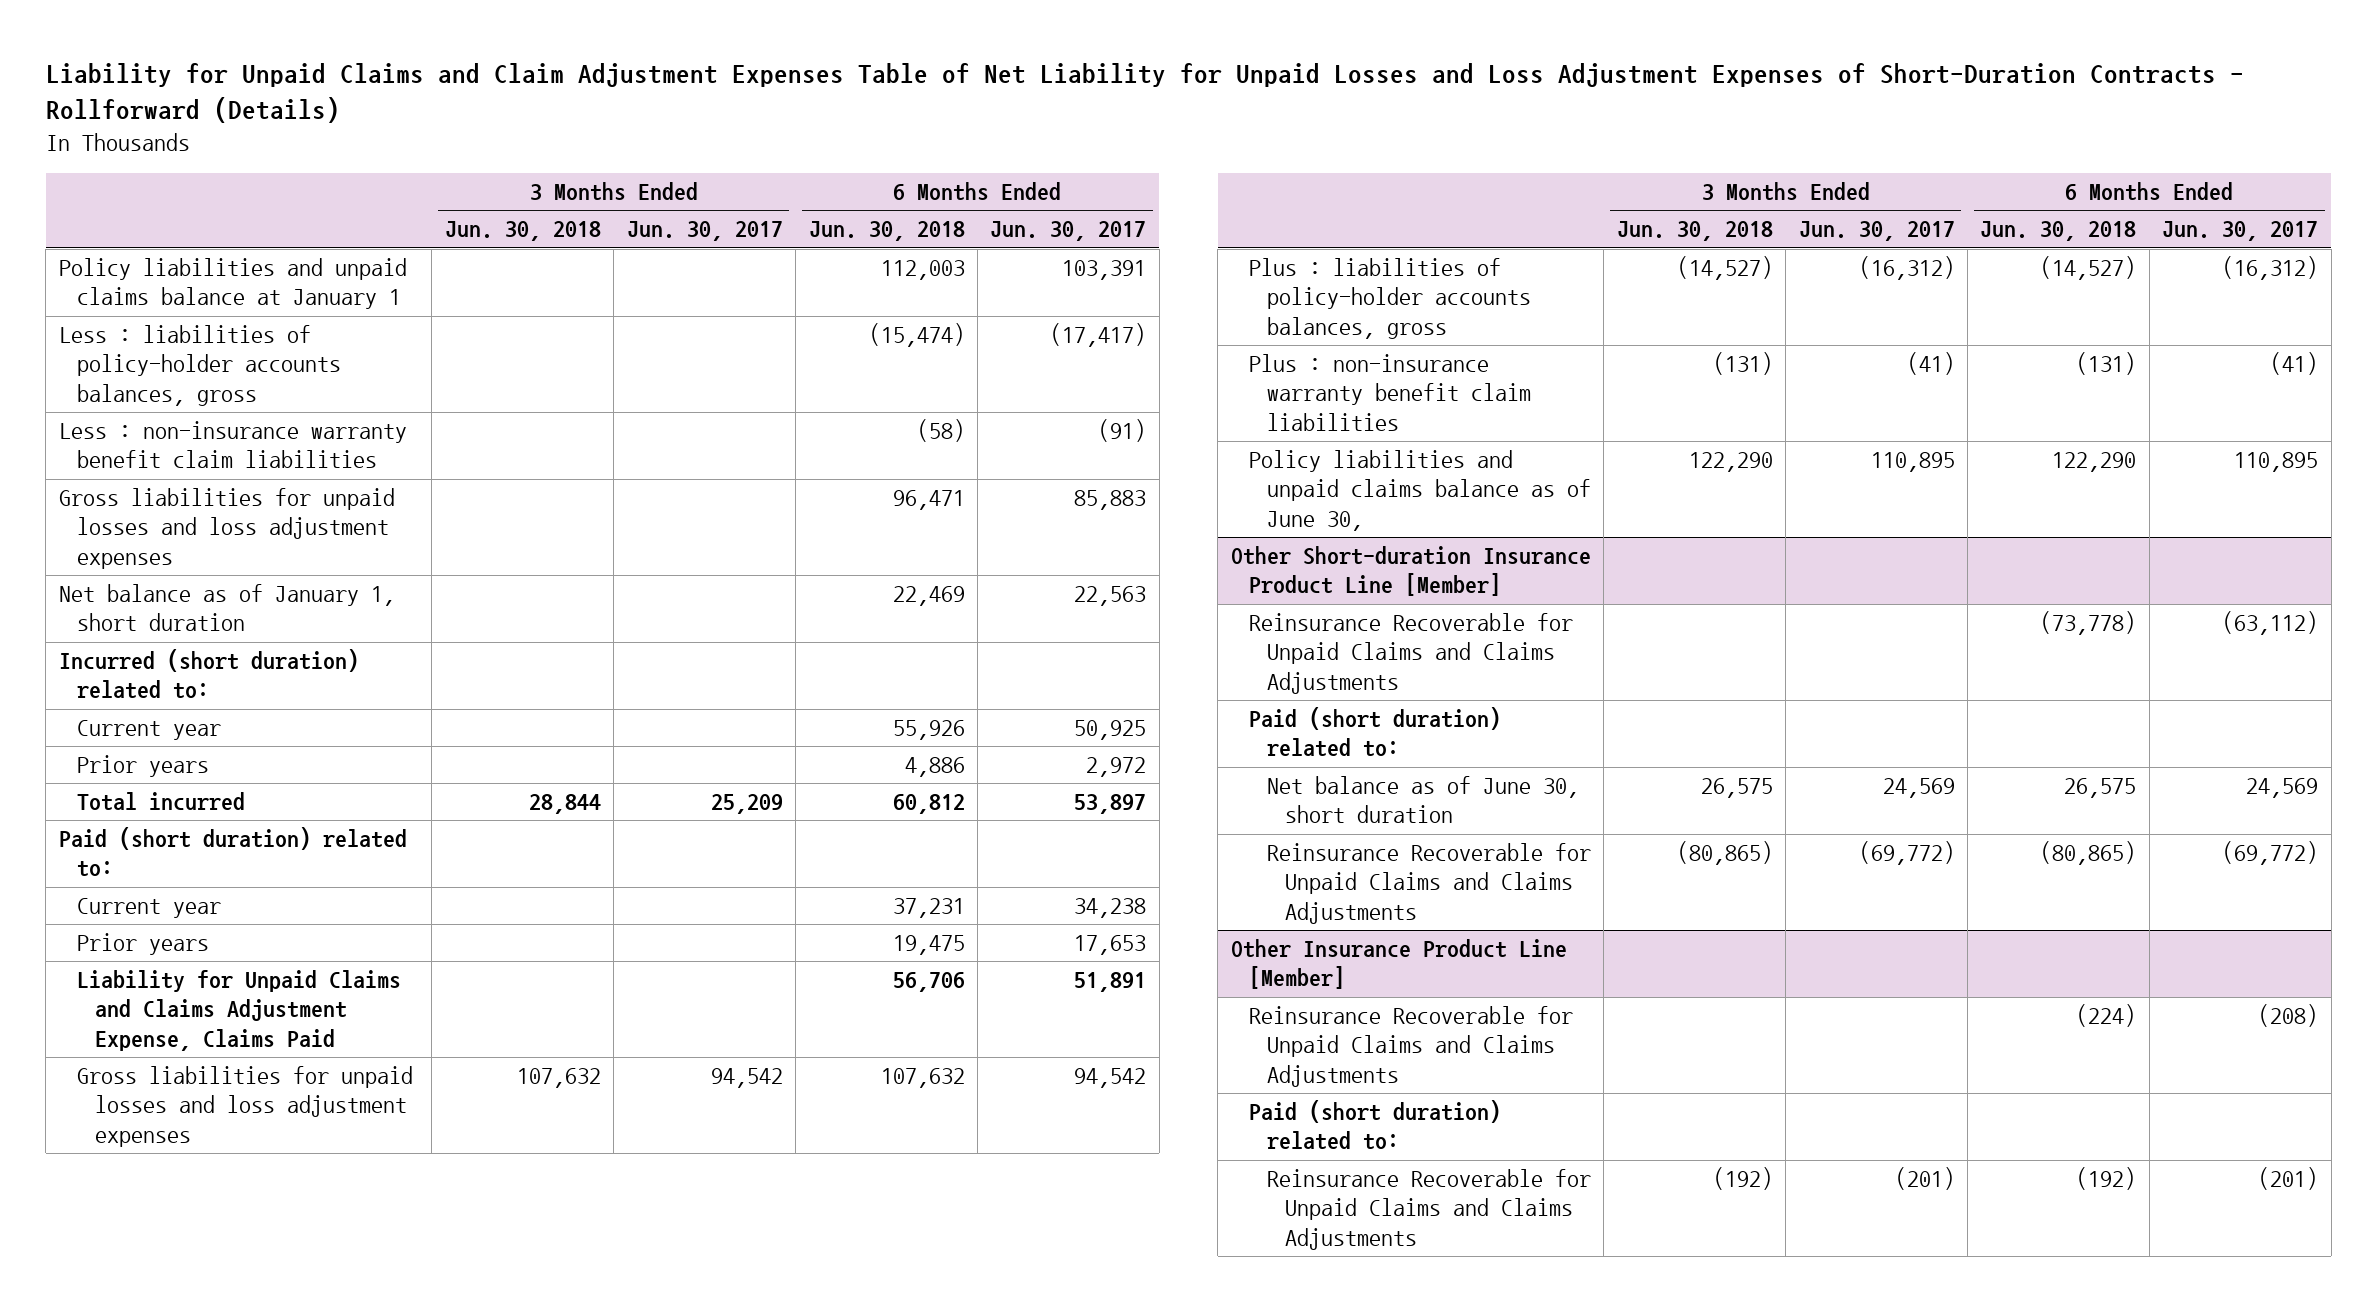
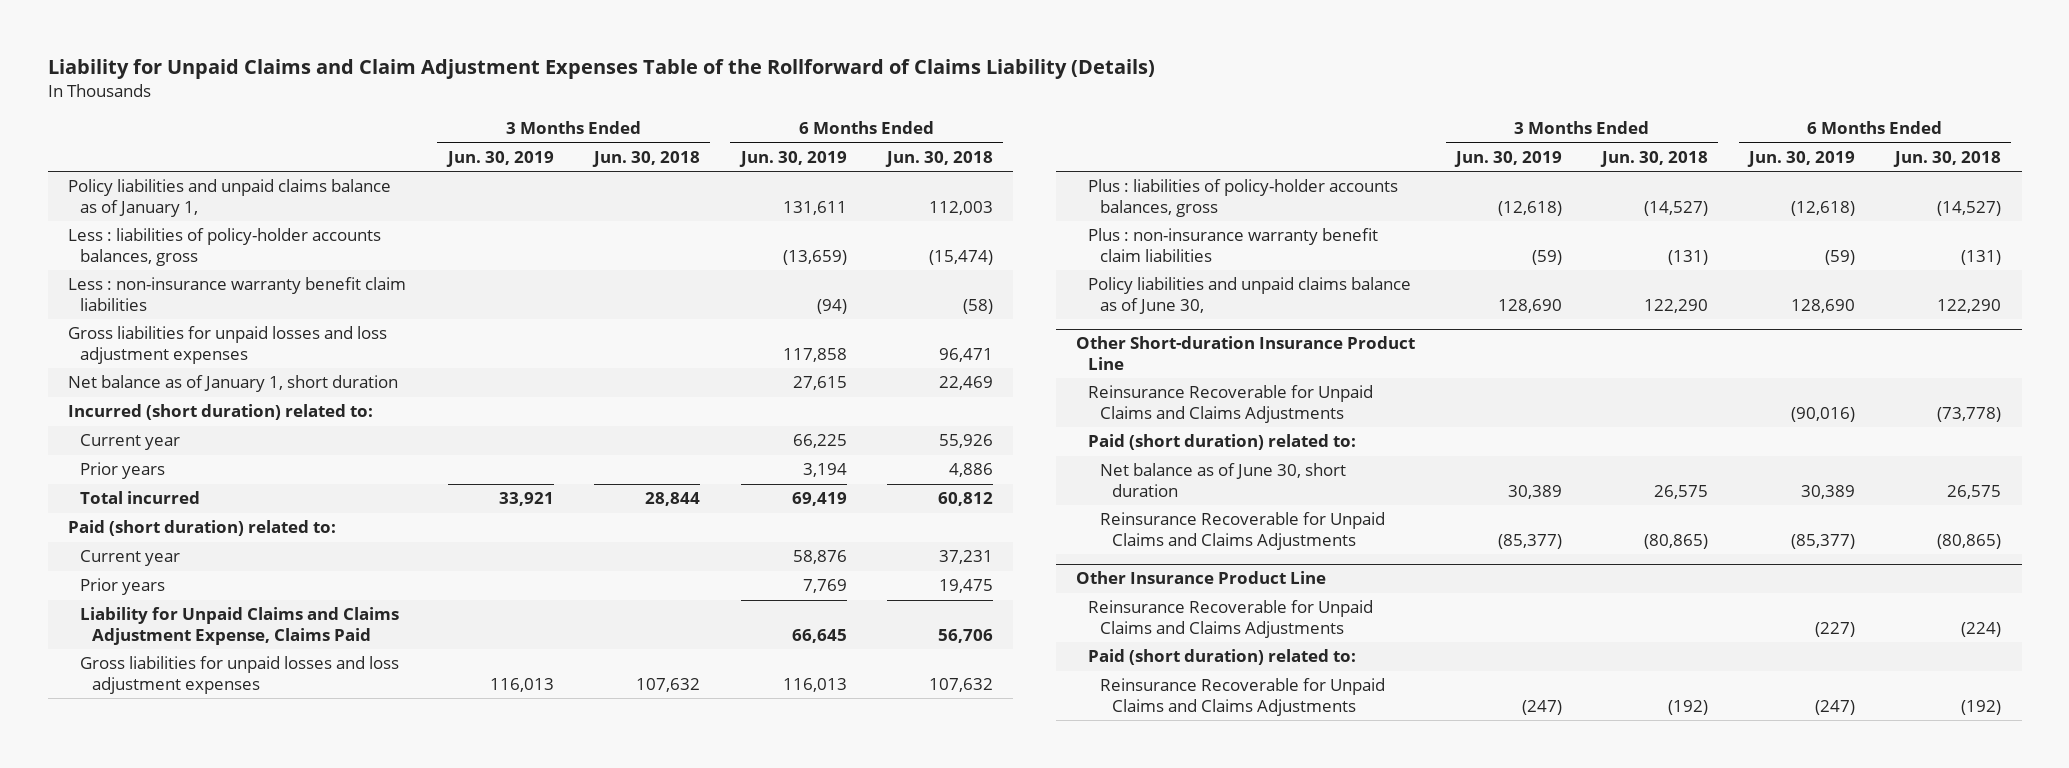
- Liability for Unpaid Claims and Claim Adjustment Expenses Table of Net Liability for Unpaid Losses and Loss Adjustment Expenses of Short-Duration Contracts - Rollforward (Details)
+ Liability for Unpaid Claims and Claim Adjustment Expenses Table of the Rollforward of Claims Liability (Details)
- | 3 Months Ended Jun. 30, 2018 | 3 Months Ended Jun. 30, 2017 | 6 Months Ended Jun. 30, 2018 | 6 Months Ended Jun. 30, 2017
+ | 3 Months Ended Jun. 30, 2019 | 3 Months Ended Jun. 30, 2018 | 6 Months Ended Jun. 30, 2019 | 6 Months Ended Jun. 30, 2018
- Policy liabilities and unpaid claims balance at January 1 | | | 112,003 | 103,391
+ Policy liabilities and unpaid claims balance as of January 1, | | | 131,611 | 112,003
- Other Short-duration Insurance Product Line [Member]
+ Other Short-duration Insurance Product Line
- Other Insurance Product Line [Member]
+ Other Insurance Product Line

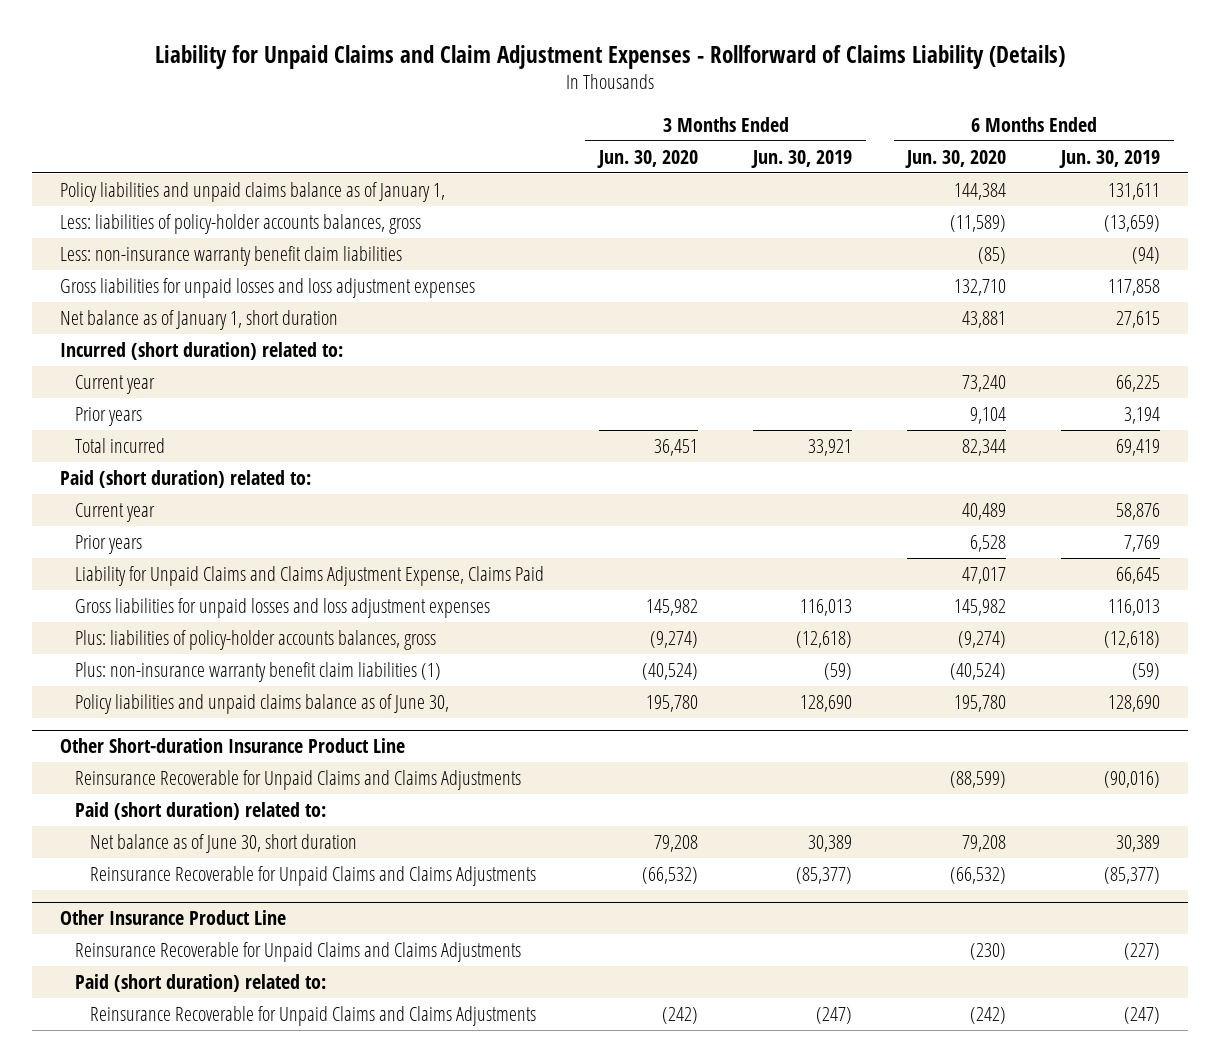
- Liability for Unpaid Claims and Claim Adjustment Expenses Table of the Rollforward of Claims Liability (Details)
+ Liability for Unpaid Claims and Claim Adjustment Expenses - Rollforward of Claims Liability (Details)
- | 3 Months Ended Jun. 30, 2019 | 3 Months Ended Jun. 30, 2018 | 6 Months Ended Jun. 30, 2019 | 6 Months Ended Jun. 30, 2018
+ | 3 Months Ended Jun. 30, 2020 | 3 Months Ended Jun. 30, 2019 | 6 Months Ended Jun. 30, 2020 | 6 Months Ended Jun. 30, 2019
- Less : liabilities of policy-holder accounts balances, gross | | | (13,659) | (15,474)
- Less : non-insurance warranty benefit claim liabilities | | | (94) | (58)
+ Less: liabilities of policy-holder accounts balances, gross | | | (11,589) | (13,659)
+ Less: non-insurance warranty benefit claim liabilities | | | (85) | (94)
- Plus : liabilities of policy-holder accounts balances, gross | (12,618) | (14,527) | (12,618) | (14,527)
- Plus : non-insurance warranty benefit claim liabilities | (59) | (131) | (59) | (131)
+ Plus: liabilities of policy-holder accounts balances, gross | (9,274) | (12,618) | (9,274) | (12,618)
+ Plus: non-insurance warranty benefit claim liabilities (1) | (40,524) | (59) | (40,524) | (59)

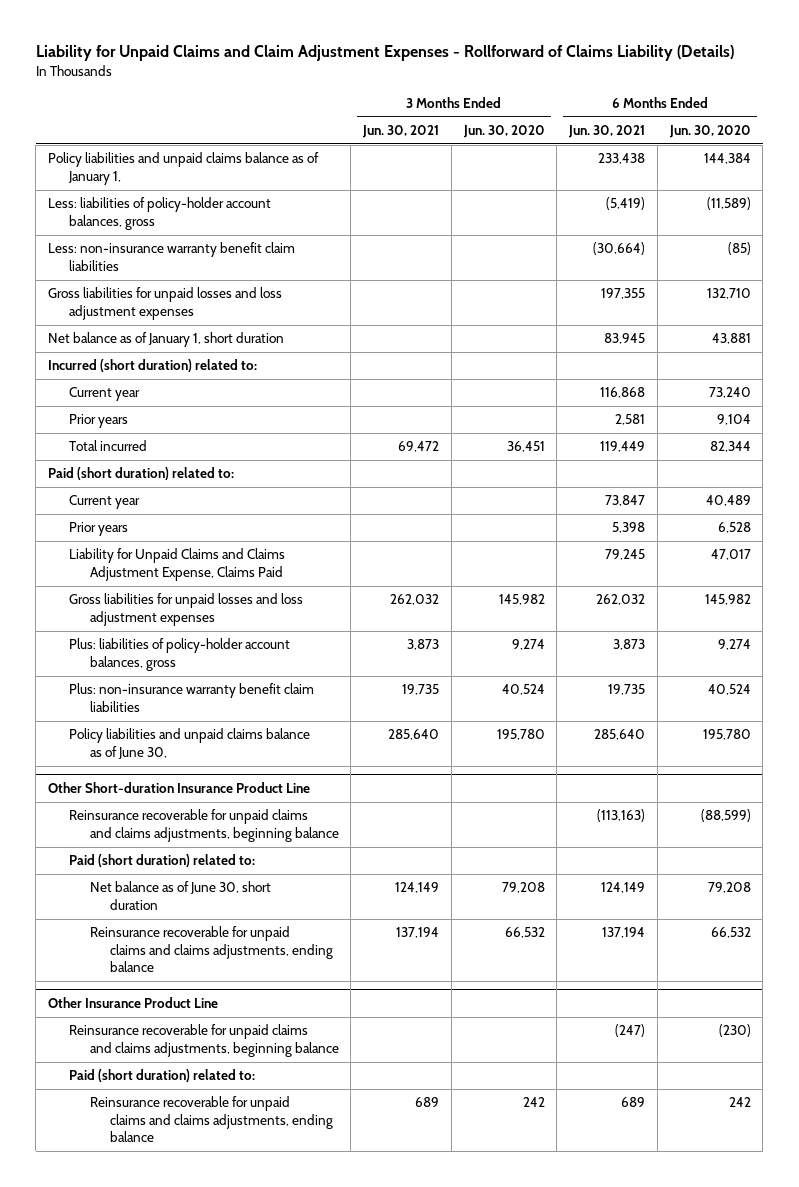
- | 3 Months Ended Jun. 30, 2020 | 3 Months Ended Jun. 30, 2019 | 6 Months Ended Jun. 30, 2020 | 6 Months Ended Jun. 30, 2019
+ | 3 Months Ended Jun. 30, 2021 | 3 Months Ended Jun. 30, 2020 | 6 Months Ended Jun. 30, 2021 | 6 Months Ended Jun. 30, 2020
- Less: liabilities of policy-holder accounts balances, gross | | | (11,589) | (13,659)
+ Less: liabilities of policy-holder account balances, gross | | | (5,419) | (11,589)
- Plus: liabilities of policy-holder accounts balances, gross | (9,274) | (12,618) | (9,274) | (12,618)
- Plus: non-insurance warranty benefit claim liabilities (1) | (40,524) | (59) | (40,524) | (59)
+ Plus: liabilities of policy-holder account balances, gross | 3,873 | 9,274 | 3,873 | 9,274
+ Plus: non-insurance warranty benefit claim liabilities | 19,735 | 40,524 | 19,735 | 40,524
@ Other Short-duration Insurance Product Line
- Reinsurance Recoverable for Unpaid Claims and Claims Adjustments | | | (88,599) | (90,016)
+ Reinsurance recoverable for unpaid claims and claims adjustments, beginning balance | | | (113,163) | (88,599)
- Reinsurance Recoverable for Unpaid Claims and Claims Adjustments | (66,532) | (85,377) | (66,532) | (85,377)
+ Reinsurance recoverable for unpaid claims and claims adjustments, ending balance | 137,194 | 66,532 | 137,194 | 66,532
@ Other Insurance Product Line
- Reinsurance Recoverable for Unpaid Claims and Claims Adjustments | | | (230) | (227)
+ Reinsurance recoverable for unpaid claims and claims adjustments, beginning balance | | | (247) | (230)
- Reinsurance Recoverable for Unpaid Claims and Claims Adjustments | (242) | (247) | (242) | (247)
+ Reinsurance recoverable for unpaid claims and claims adjustments, ending balance | 689 | 242 | 689 | 242

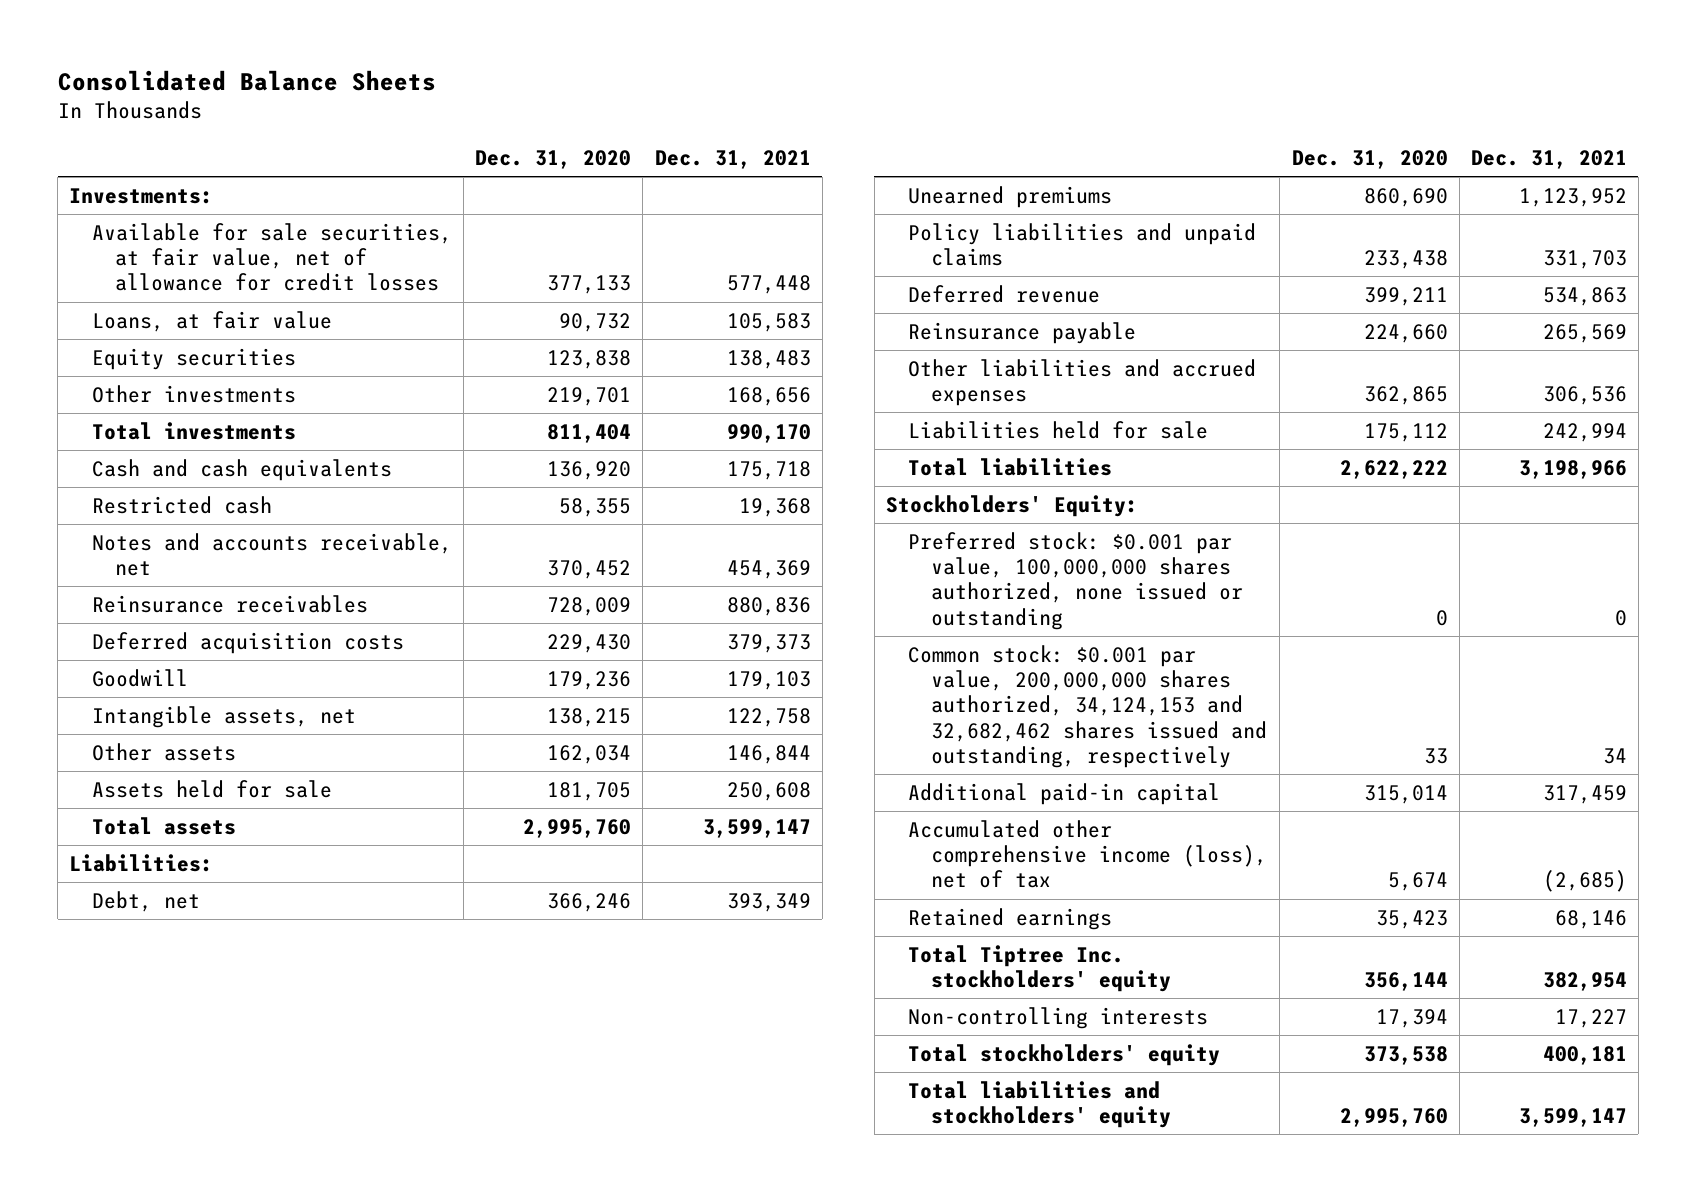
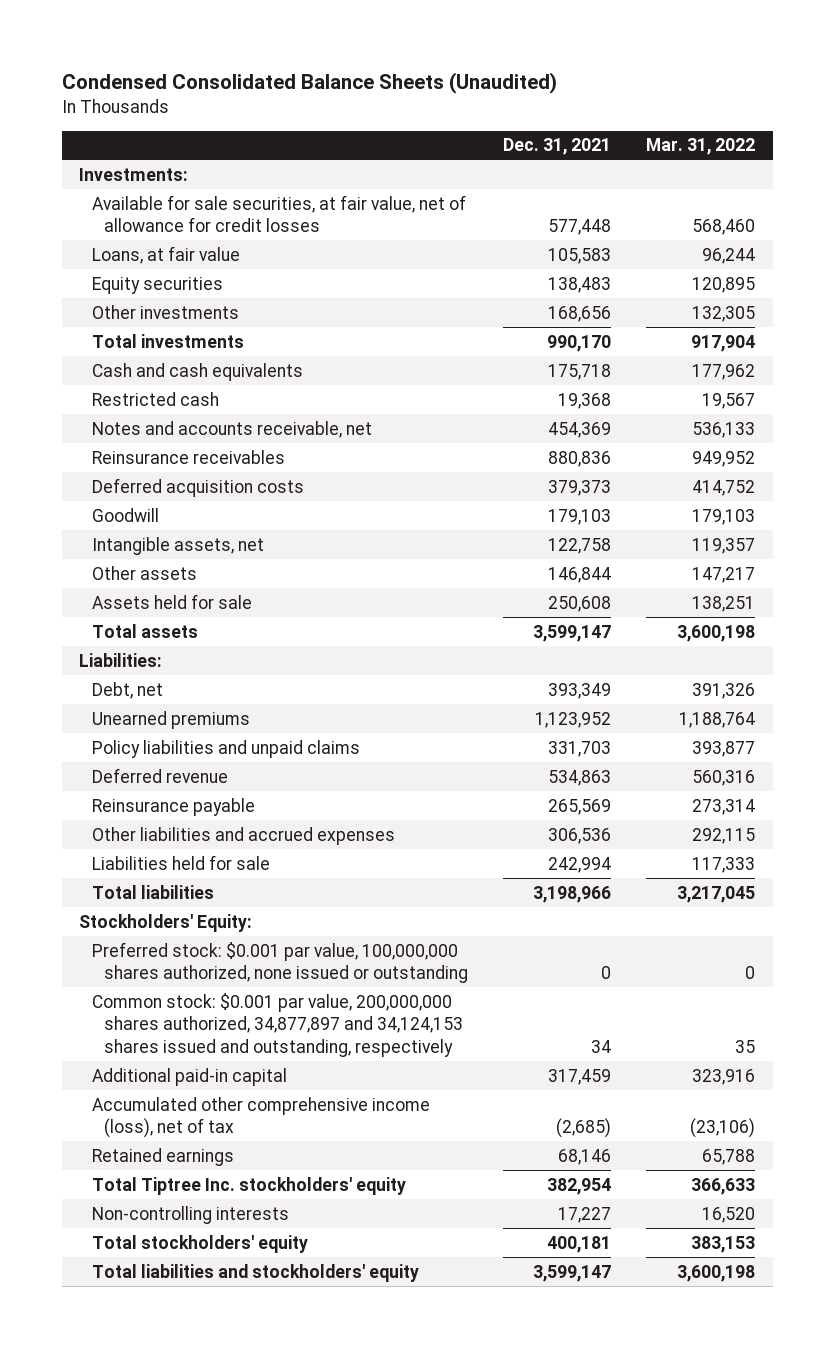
- Consolidated Balance Sheets
+ Condensed Consolidated Balance Sheets (Unaudited)
- | Dec. 31, 2020 | Dec. 31, 2021
+ | Dec. 31, 2021 | Mar. 31, 2022
- Common stock: $0.001 par value, 200,000,000 shares authorized, 34,124,153 and 32,682,462 shares issued and outstanding, respectively | 33 | 34
+ Common stock: $0.001 par value, 200,000,000 shares authorized, 34,877,897 and 34,124,153 shares issued and outstanding, respectively | 34 | 35

